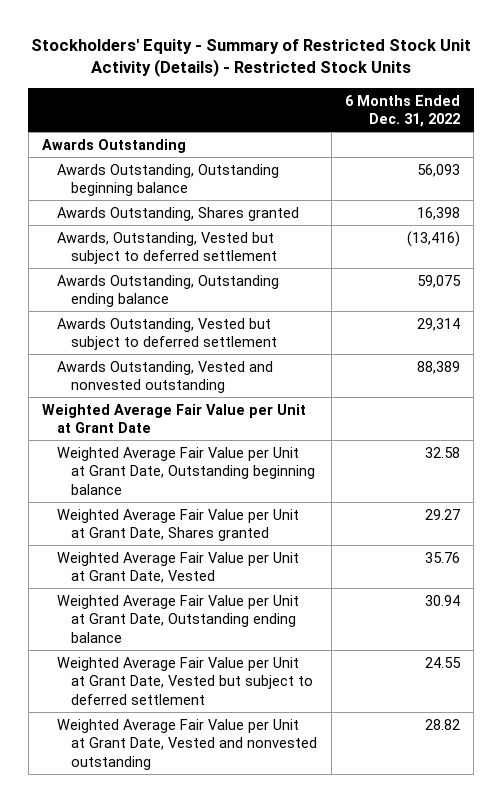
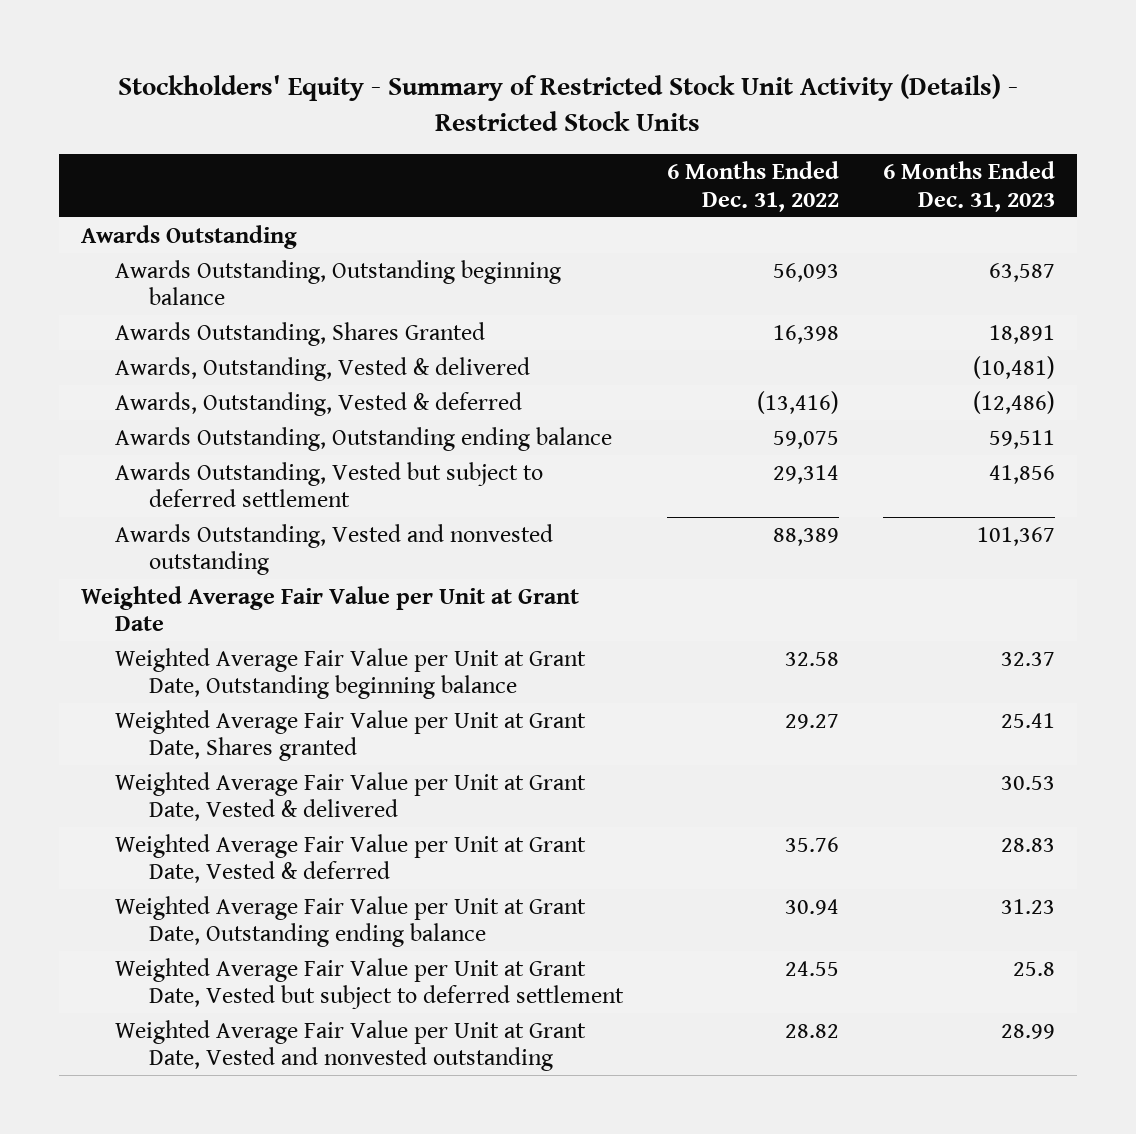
- | 6 Months Ended Dec. 31, 2022
+ | 6 Months Ended Dec. 31, 2022 | 6 Months Ended Dec. 31, 2023
- Awards Outstanding, Shares granted | 16,398
- Awards, Outstanding, Vested but subject to deferred settlement | (13,416)
+ Awards Outstanding, Shares Granted | 16,398 | 18,891
+ Awards, Outstanding, Vested & delivered | | (10,481)
+ Awards, Outstanding, Vested & deferred | (13,416) | (12,486)
- Weighted Average Fair Value per Unit at Grant Date, Vested | 35.76
+ Weighted Average Fair Value per Unit at Grant Date, Vested & delivered | | 30.53
+ Weighted Average Fair Value per Unit at Grant Date, Vested & deferred | 35.76 | 28.83

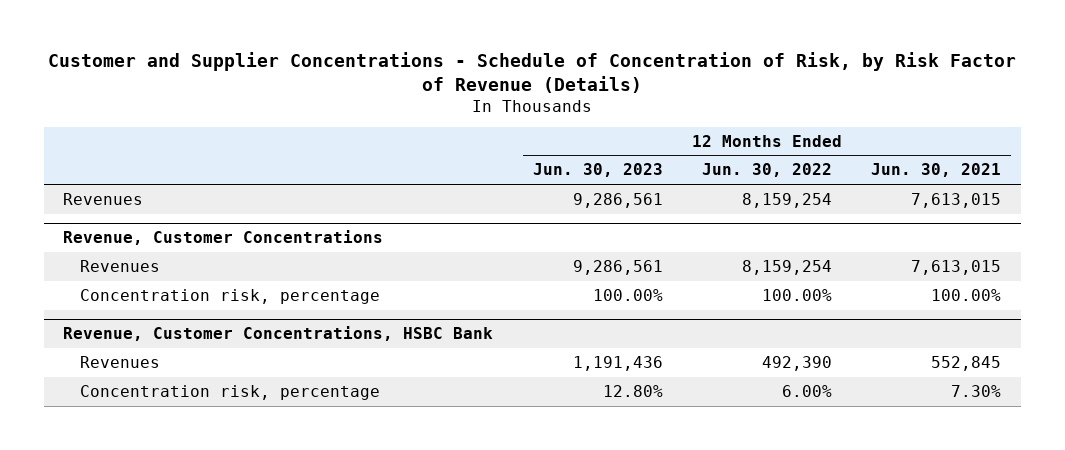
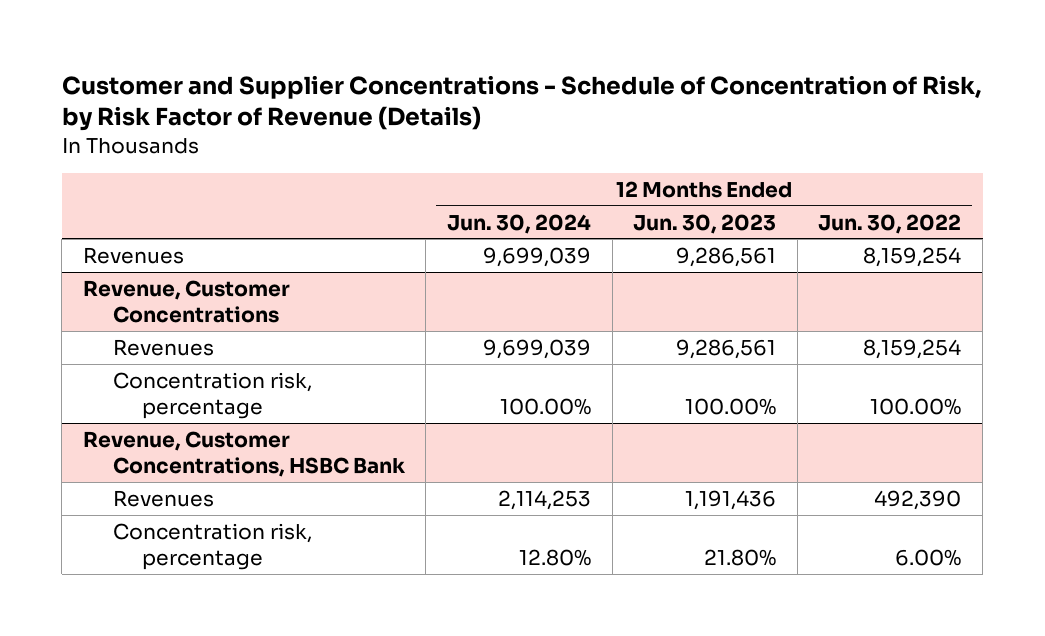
- | 12 Months Ended Jun. 30, 2023 | 12 Months Ended Jun. 30, 2022 | 12 Months Ended Jun. 30, 2021
+ | 12 Months Ended Jun. 30, 2024 | 12 Months Ended Jun. 30, 2023 | 12 Months Ended Jun. 30, 2022
@ Revenue, Customer Concentrations, HSBC Bank
- Concentration risk, percentage | 12.80% | 6.00% | 7.30%
+ Concentration risk, percentage | 12.80% | 21.80% | 6.00%

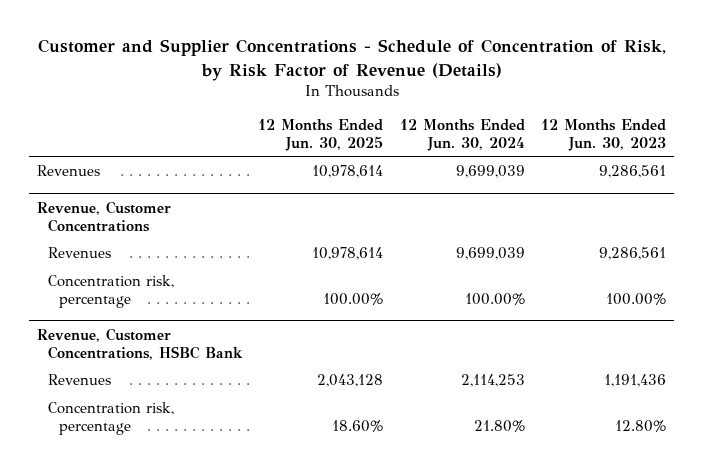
- | 12 Months Ended Jun. 30, 2024 | 12 Months Ended Jun. 30, 2023 | 12 Months Ended Jun. 30, 2022
+ | 12 Months Ended Jun. 30, 2025 | 12 Months Ended Jun. 30, 2024 | 12 Months Ended Jun. 30, 2023
@ Revenue, Customer Concentrations, HSBC Bank
- Concentration risk, percentage | 12.80% | 21.80% | 6.00%
+ Concentration risk, percentage | 18.60% | 21.80% | 12.80%

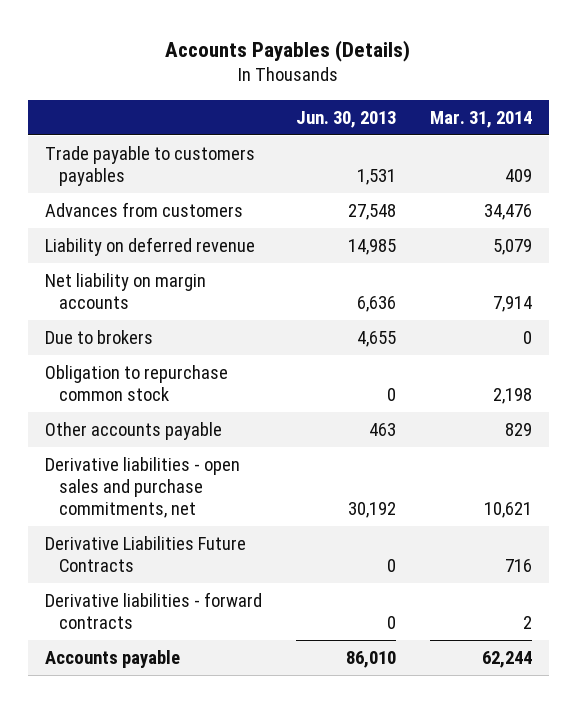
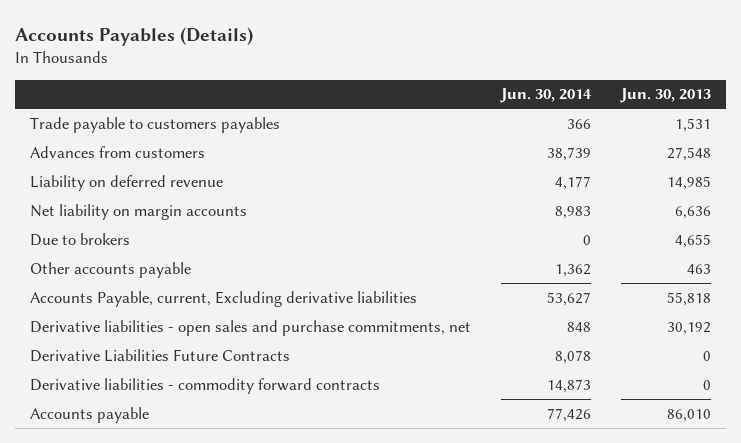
- | Jun. 30, 2013 | Mar. 31, 2014
+ | Jun. 30, 2014 | Jun. 30, 2013
- Obligation to repurchase common stock | 0 | 2,198
+ Accounts Payable, current, Excluding derivative liabilities | 53,627 | 55,818
- Derivative liabilities - forward contracts | 0 | 2
+ Derivative liabilities - commodity forward contracts | 14,873 | 0

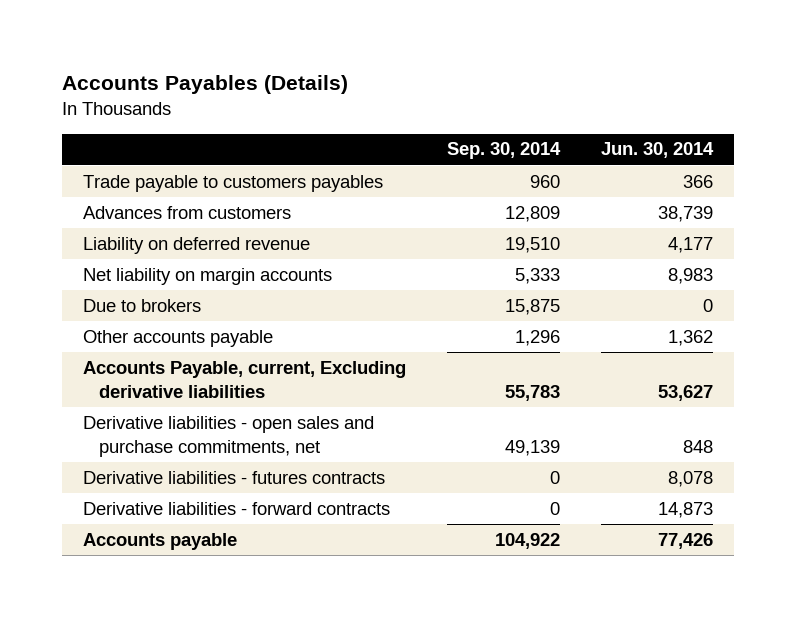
- | Jun. 30, 2014 | Jun. 30, 2013
+ | Sep. 30, 2014 | Jun. 30, 2014
- Derivative Liabilities Future Contracts | 8,078 | 0
- Derivative liabilities - commodity forward contracts | 14,873 | 0
+ Derivative liabilities - futures contracts | 0 | 8,078
+ Derivative liabilities - forward contracts | 0 | 14,873

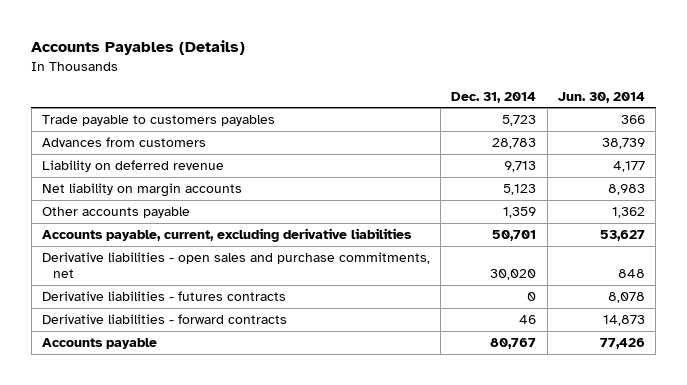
- | Sep. 30, 2014 | Jun. 30, 2014
+ | Dec. 31, 2014 | Jun. 30, 2014
- Due to brokers | 15,875 | 0
- Accounts Payable, current, Excluding derivative liabilities | 55,783 | 53,627
+ Accounts payable, current, excluding derivative liabilities | 50,701 | 53,627

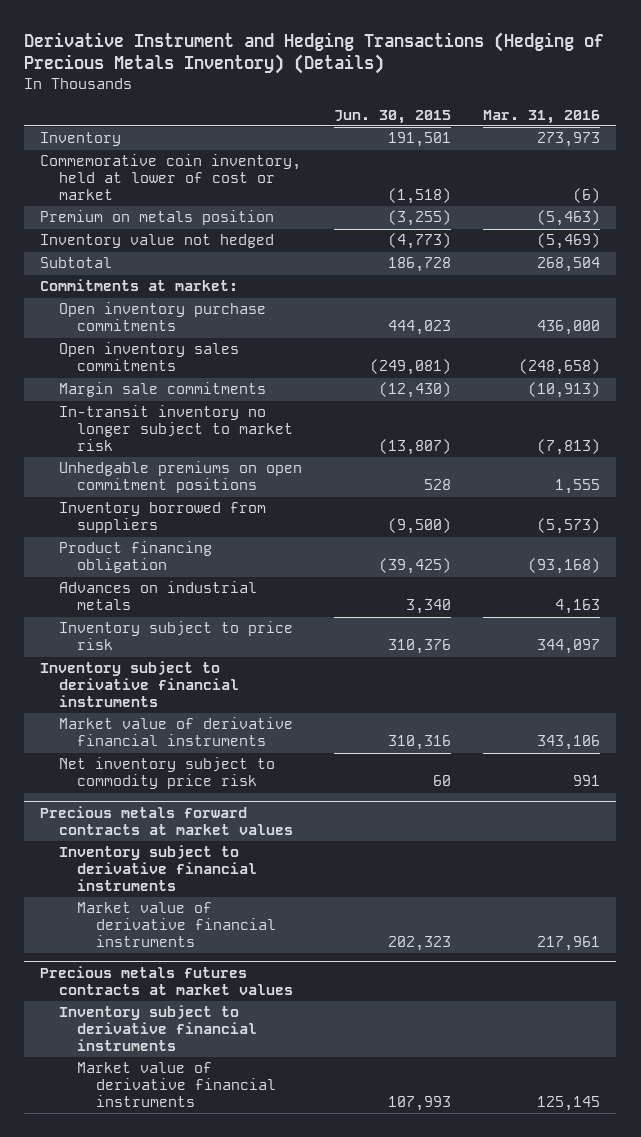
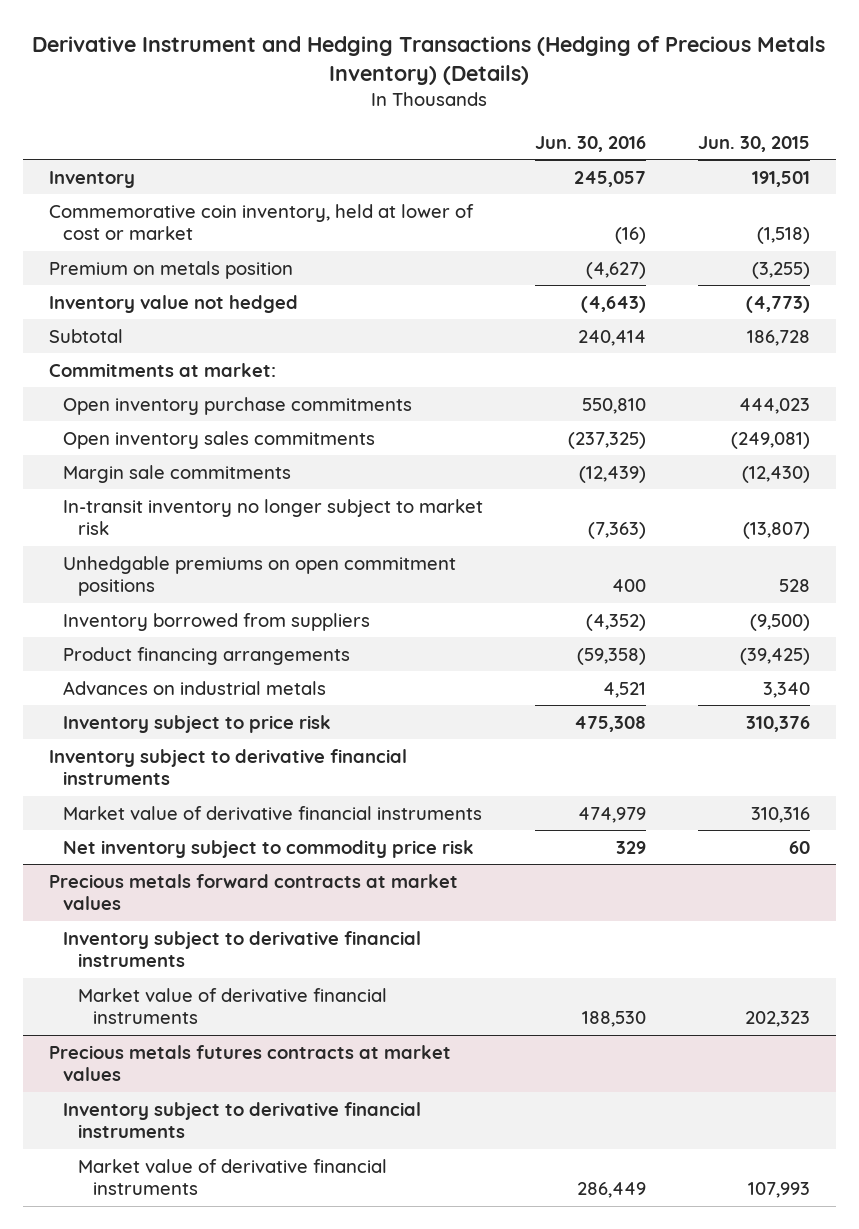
- | Jun. 30, 2015 | Mar. 31, 2016
+ | Jun. 30, 2016 | Jun. 30, 2015
- Product financing obligation | (39,425) | (93,168)
+ Product financing arrangements | (59,358) | (39,425)

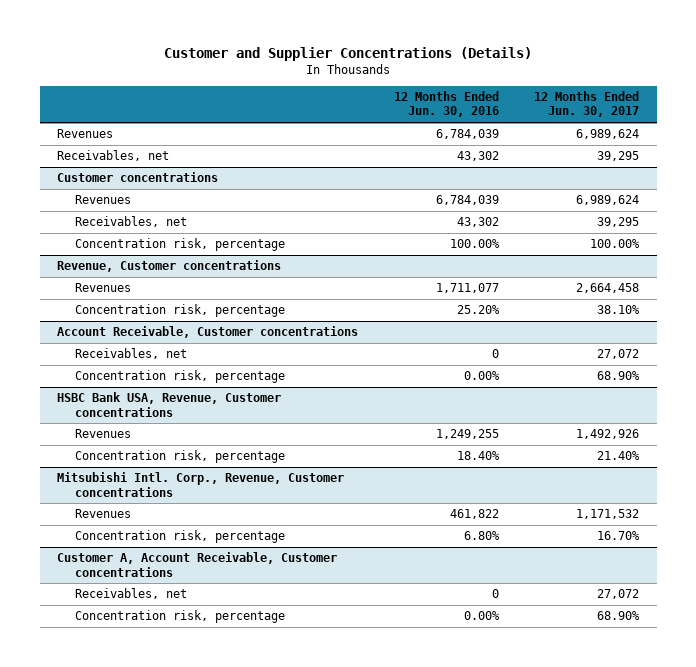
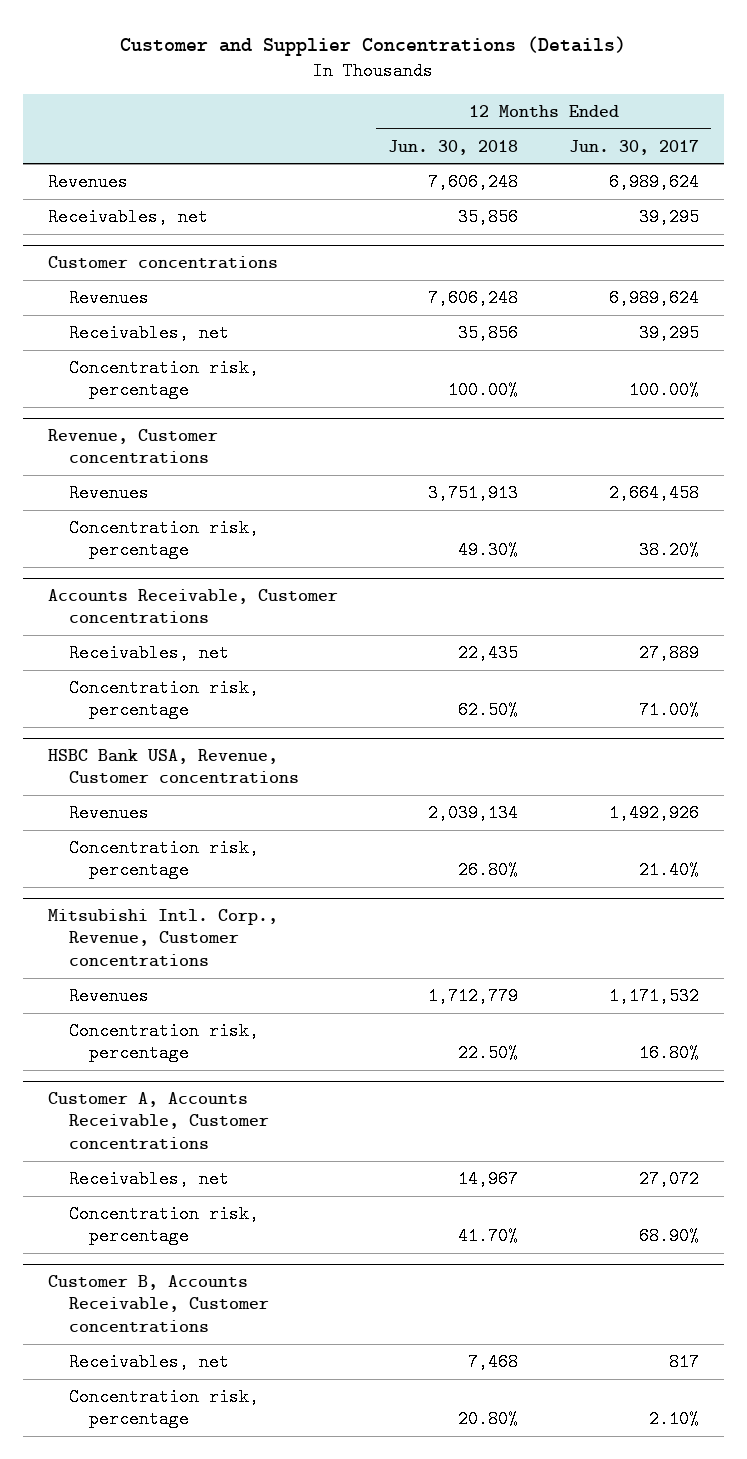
- | 12 Months Ended Jun. 30, 2016 | 12 Months Ended Jun. 30, 2017
+ | 12 Months Ended Jun. 30, 2018 | 12 Months Ended Jun. 30, 2017
@ Revenue, Customer concentrations
- Concentration risk, percentage | 25.20% | 38.10%
- Account Receivable, Customer concentrations
- Receivables, net | 0 | 27,072
- Concentration risk, percentage | 0.00% | 68.90%
@ Revenue, Customer concentrations
+ Concentration risk, percentage | 49.30% | 38.20%
+ Accounts Receivable, Customer concentrations
+ Receivables, net | 22,435 | 27,889
+ Concentration risk, percentage | 62.50% | 71.00%
@ Mitsubishi Intl. Corp., Revenue, Customer concentrations
- Concentration risk, percentage | 6.80% | 16.70%
- Customer A, Account Receivable, Customer concentrations
@ Mitsubishi Intl. Corp., Revenue, Customer concentrations
+ Concentration risk, percentage | 22.50% | 16.80%
+ Customer A, Accounts Receivable, Customer concentrations
+ Customer B, Accounts Receivable, Customer concentrations
+ Receivables, net | 7,468 | 817
+ Concentration risk, percentage | 20.80% | 2.10%

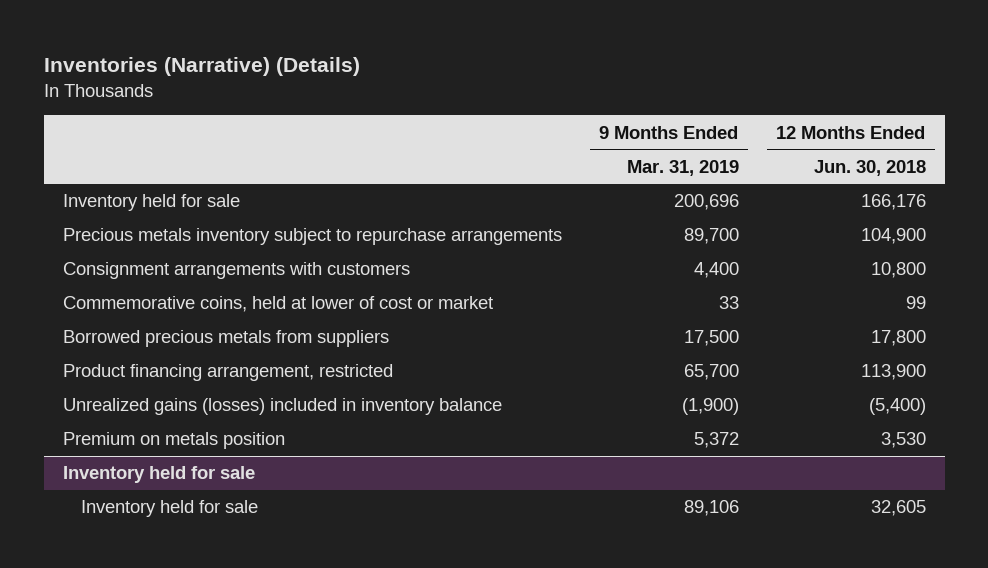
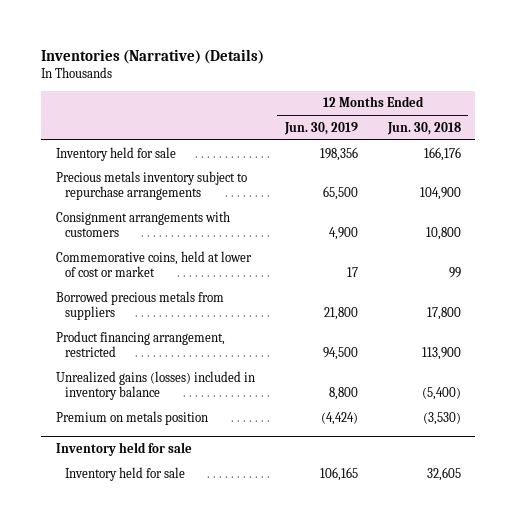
- | 9 Months Ended Mar. 31, 2019 | 12 Months Ended Jun. 30, 2018
+ | 12 Months Ended Jun. 30, 2019 | 12 Months Ended Jun. 30, 2018
- Premium on metals position | 5,372 | 3,530
+ Premium on metals position | (4,424) | (3,530)

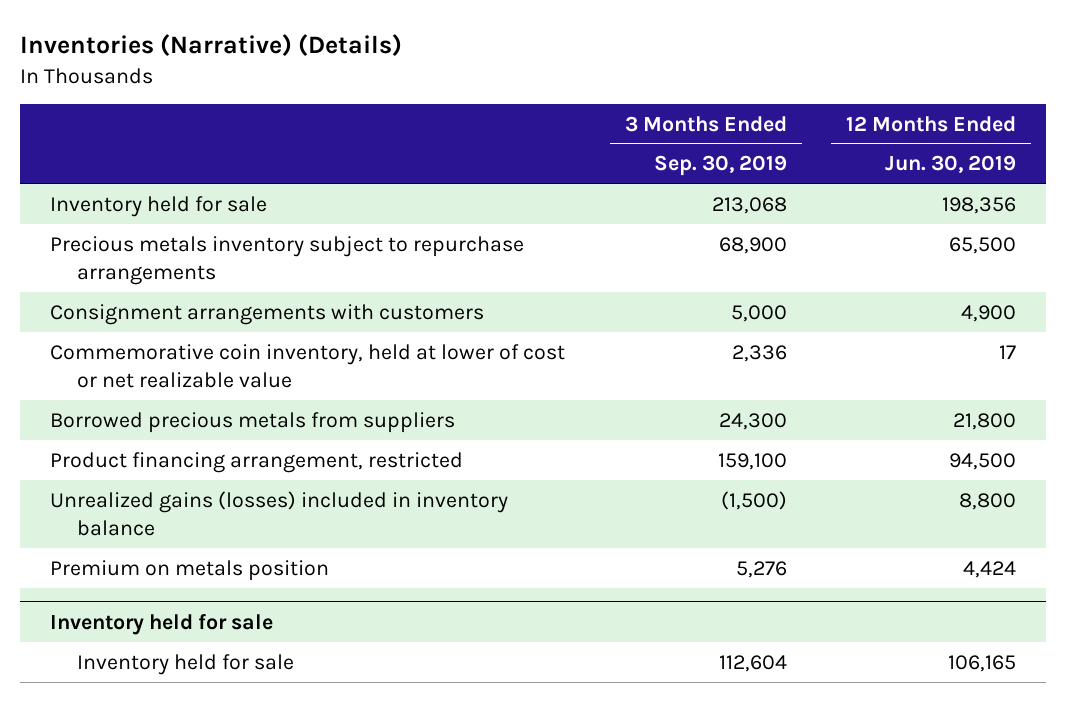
- | 12 Months Ended Jun. 30, 2019 | 12 Months Ended Jun. 30, 2018
+ | 3 Months Ended Sep. 30, 2019 | 12 Months Ended Jun. 30, 2019
- Commemorative coins, held at lower of cost or market | 17 | 99
+ Commemorative coin inventory, held at lower of cost or net realizable value | 2,336 | 17
- Premium on metals position | (4,424) | (3,530)
+ Premium on metals position | 5,276 | 4,424

